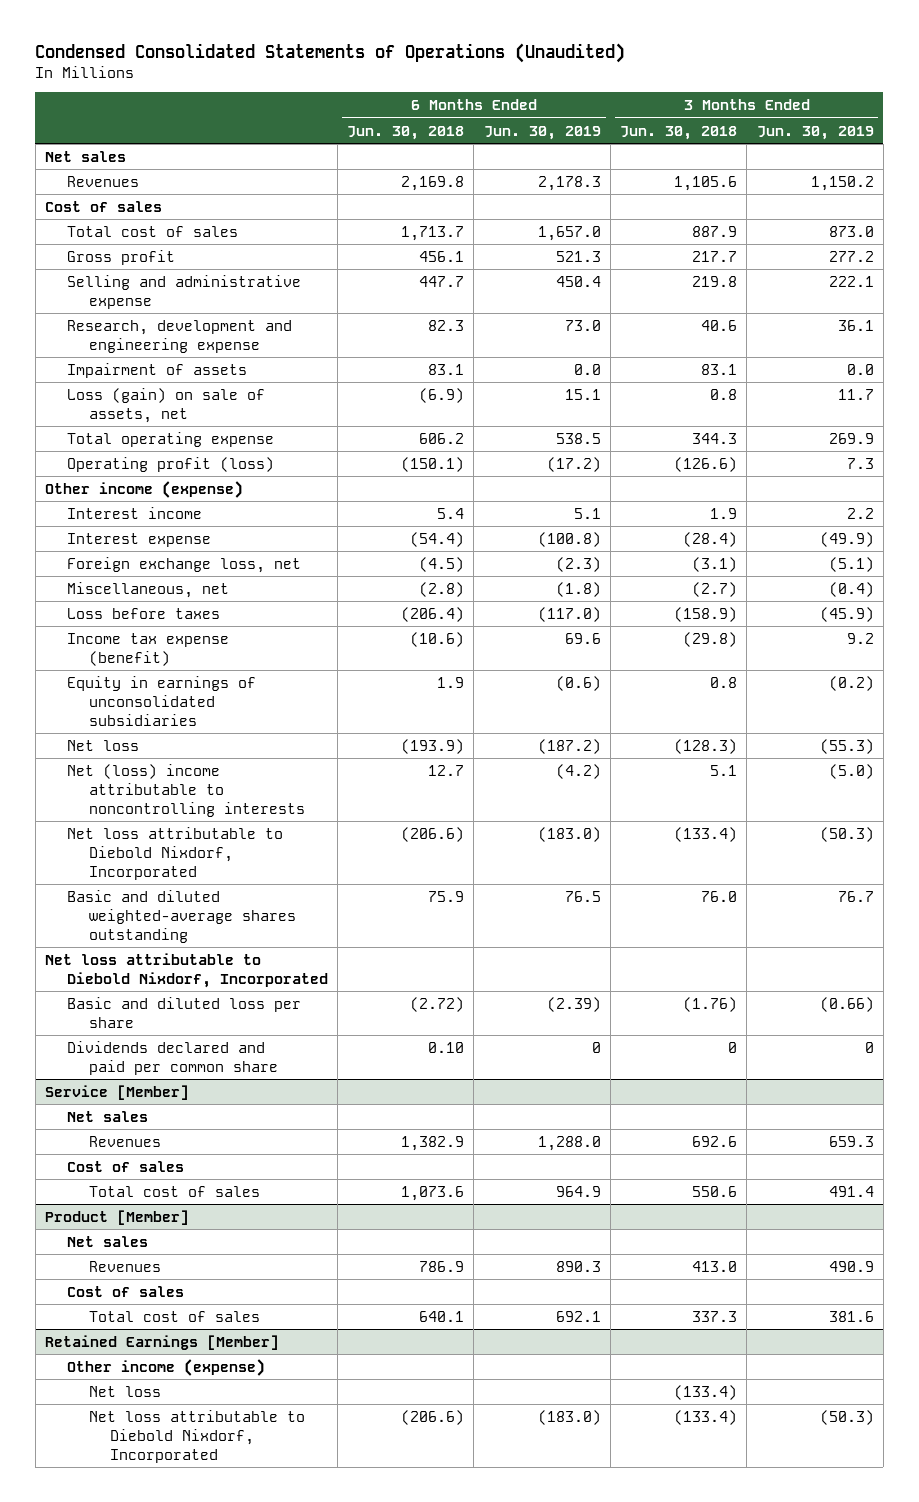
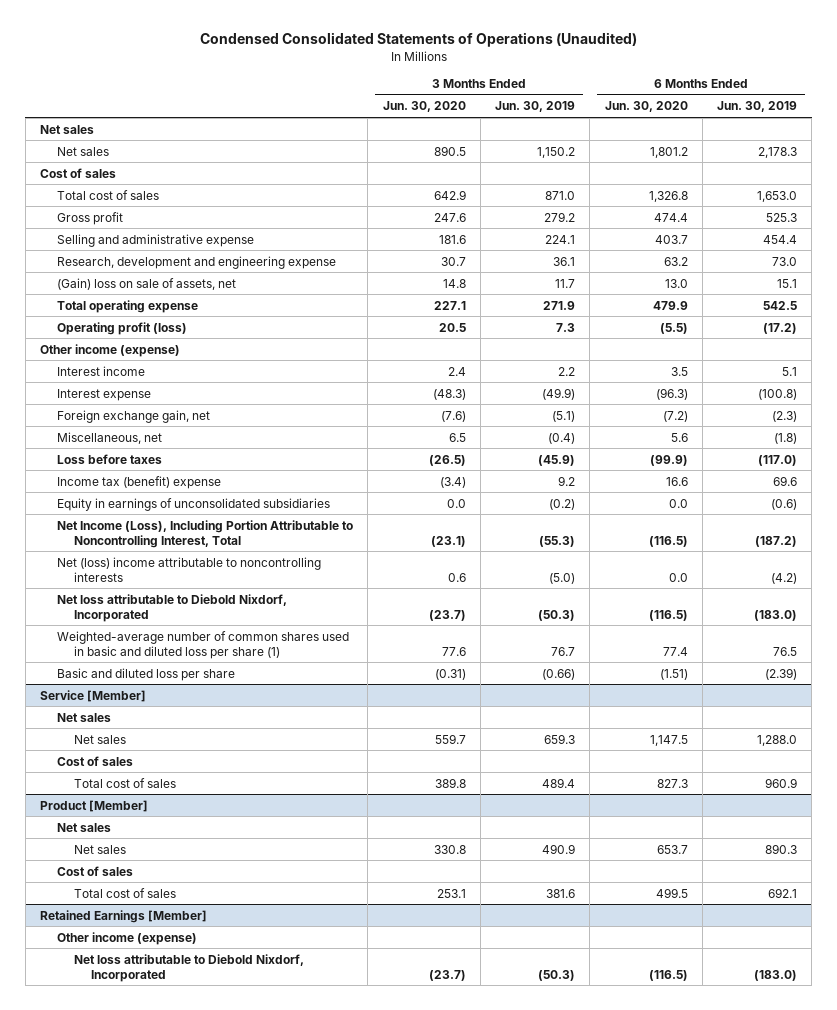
- | 6 Months Ended Jun. 30, 2018 | 6 Months Ended Jun. 30, 2019 | 3 Months Ended Jun. 30, 2018 | 3 Months Ended Jun. 30, 2019
+ | 3 Months Ended Jun. 30, 2020 | 3 Months Ended Jun. 30, 2019 | 6 Months Ended Jun. 30, 2020 | 6 Months Ended Jun. 30, 2019
- Revenues | 2,169.8 | 2,178.3 | 1,105.6 | 1,150.2
+ Net sales | 890.5 | 1,150.2 | 1,801.2 | 2,178.3
- Total cost of sales | 1,713.7 | 1,657.0 | 887.9 | 873.0
- Gross profit | 456.1 | 521.3 | 217.7 | 277.2
- Selling and administrative expense | 447.7 | 450.4 | 219.8 | 222.1
+ Total cost of sales | 642.9 | 871.0 | 1,326.8 | 1,653.0
+ Gross profit | 247.6 | 279.2 | 474.4 | 525.3
+ Selling and administrative expense | 181.6 | 224.1 | 403.7 | 454.4
- Impairment of assets | 83.1 | 0.0 | 83.1 | 0.0
- Loss (gain) on sale of assets, net | (6.9) | 15.1 | 0.8 | 11.7
- Total operating expense | 606.2 | 538.5 | 344.3 | 269.9
+ (Gain) loss on sale of assets, net | 14.8 | 11.7 | 13.0 | 15.1
+ Total operating expense | 227.1 | 271.9 | 479.9 | 542.5
- Foreign exchange loss, net | (4.5) | (2.3) | (3.1) | (5.1)
+ Foreign exchange gain, net | (7.6) | (5.1) | (7.2) | (2.3)
- Income tax expense (benefit) | (10.6) | 69.6 | (29.8) | 9.2
+ Income tax (benefit) expense | (3.4) | 9.2 | 16.6 | 69.6
- Net loss | (193.9) | (187.2) | (128.3) | (55.3)
+ Net Income (Loss), Including Portion Attributable to Noncontrolling Interest, Total | (23.1) | (55.3) | (116.5) | (187.2)
- Basic and diluted weighted-average shares outstanding | 75.9 | 76.5 | 76.0 | 76.7
- Net loss attributable to Diebold Nixdorf, Incorporated
+ Weighted-average number of common shares used in basic and diluted loss per share (1) | 77.6 | 76.7 | 77.4 | 76.5
- Dividends declared and paid per common share | 0.10 | 0 | 0 | 0
@ Service [Member]
- Revenues | 1,382.9 | 1,288.0 | 692.6 | 659.3
+ Net sales | 559.7 | 659.3 | 1,147.5 | 1,288.0
- Total cost of sales | 1,073.6 | 964.9 | 550.6 | 491.4
+ Total cost of sales | 389.8 | 489.4 | 827.3 | 960.9
@ Product [Member]
- Revenues | 786.9 | 890.3 | 413.0 | 490.9
+ Net sales | 330.8 | 490.9 | 653.7 | 890.3
@ Retained Earnings [Member]
- Net loss | | | (133.4) |

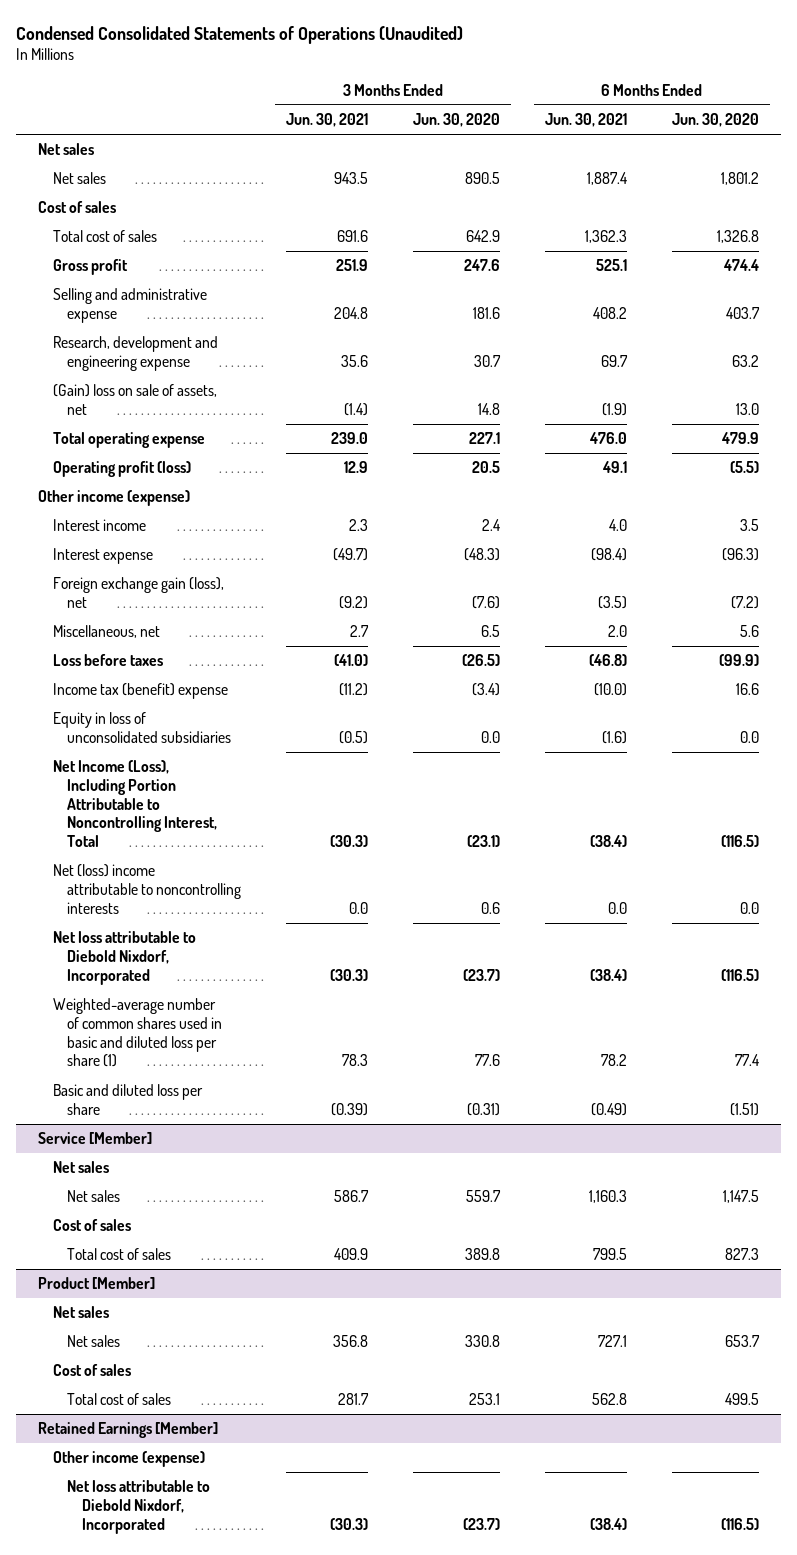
- | 3 Months Ended Jun. 30, 2020 | 3 Months Ended Jun. 30, 2019 | 6 Months Ended Jun. 30, 2020 | 6 Months Ended Jun. 30, 2019
+ | 3 Months Ended Jun. 30, 2021 | 3 Months Ended Jun. 30, 2020 | 6 Months Ended Jun. 30, 2021 | 6 Months Ended Jun. 30, 2020
- Foreign exchange gain, net | (7.6) | (5.1) | (7.2) | (2.3)
+ Foreign exchange gain (loss), net | (9.2) | (7.6) | (3.5) | (7.2)
- Equity in earnings of unconsolidated subsidiaries | 0.0 | (0.2) | 0.0 | (0.6)
+ Equity in loss of unconsolidated subsidiaries | (0.5) | 0.0 | (1.6) | 0.0

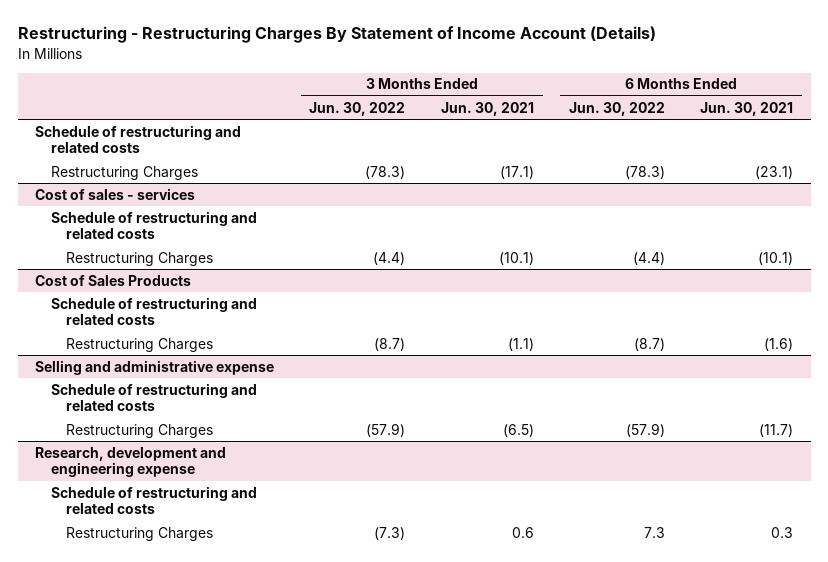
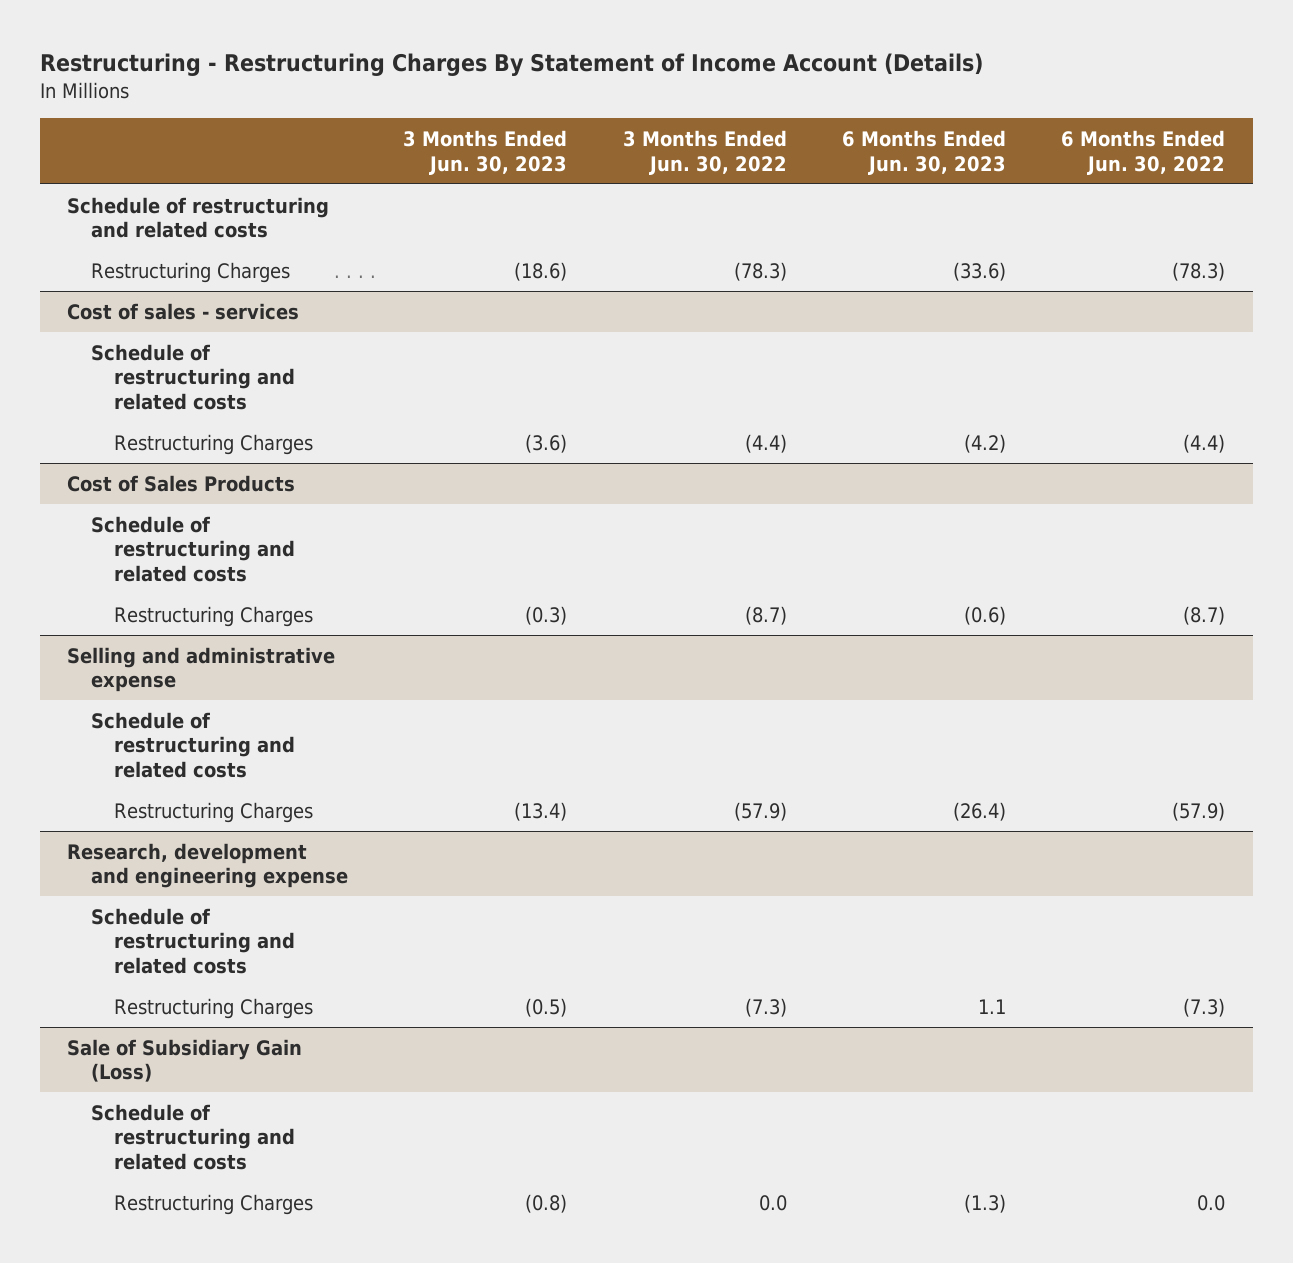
- | 3 Months Ended Jun. 30, 2022 | 3 Months Ended Jun. 30, 2021 | 6 Months Ended Jun. 30, 2022 | 6 Months Ended Jun. 30, 2021
+ | 3 Months Ended Jun. 30, 2023 | 3 Months Ended Jun. 30, 2022 | 6 Months Ended Jun. 30, 2023 | 6 Months Ended Jun. 30, 2022
@ Research, development and engineering expense
- Restructuring Charges | (7.3) | 0.6 | 7.3 | 0.3
+ Restructuring Charges | (0.5) | (7.3) | 1.1 | (7.3)
+ Sale of Subsidiary Gain (Loss)
+ Schedule of restructuring and related costs
+ Restructuring Charges | (0.8) | 0.0 | (1.3) | 0.0

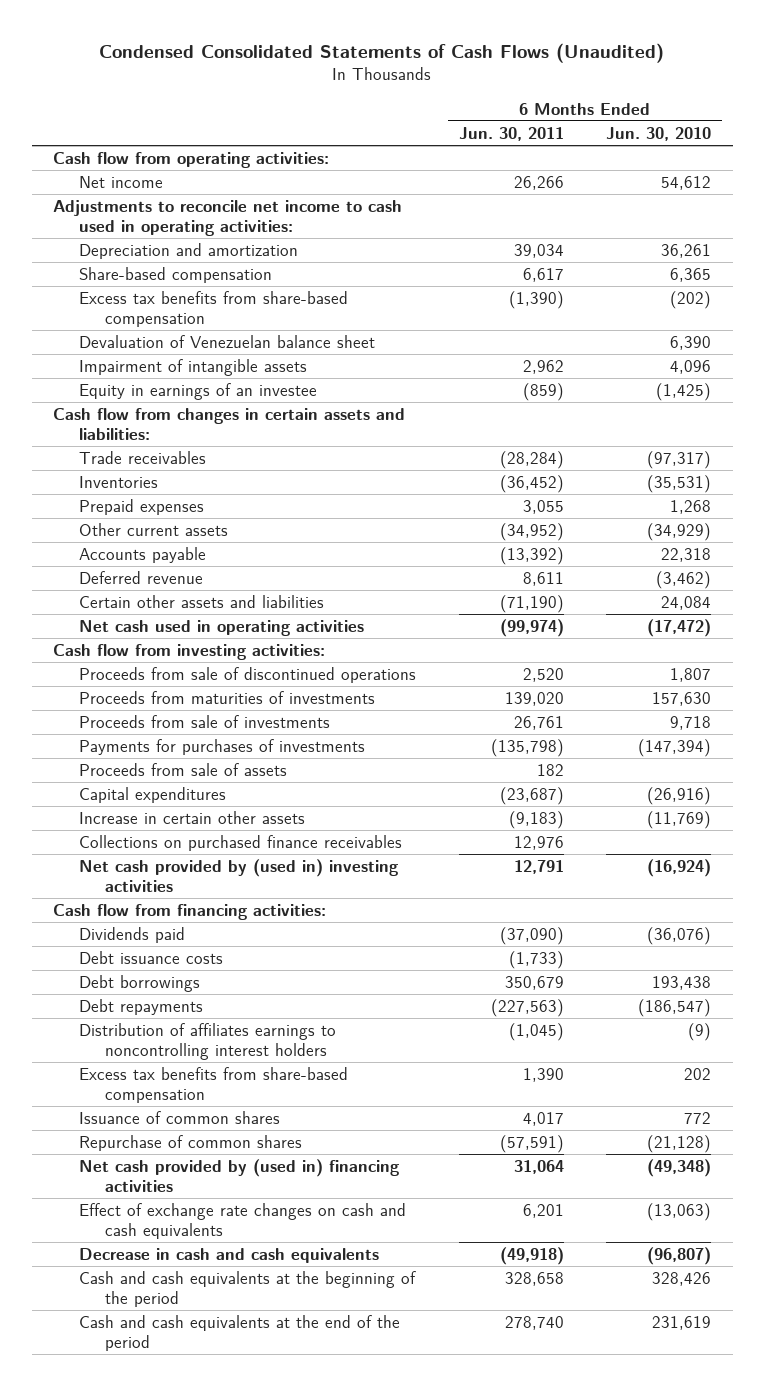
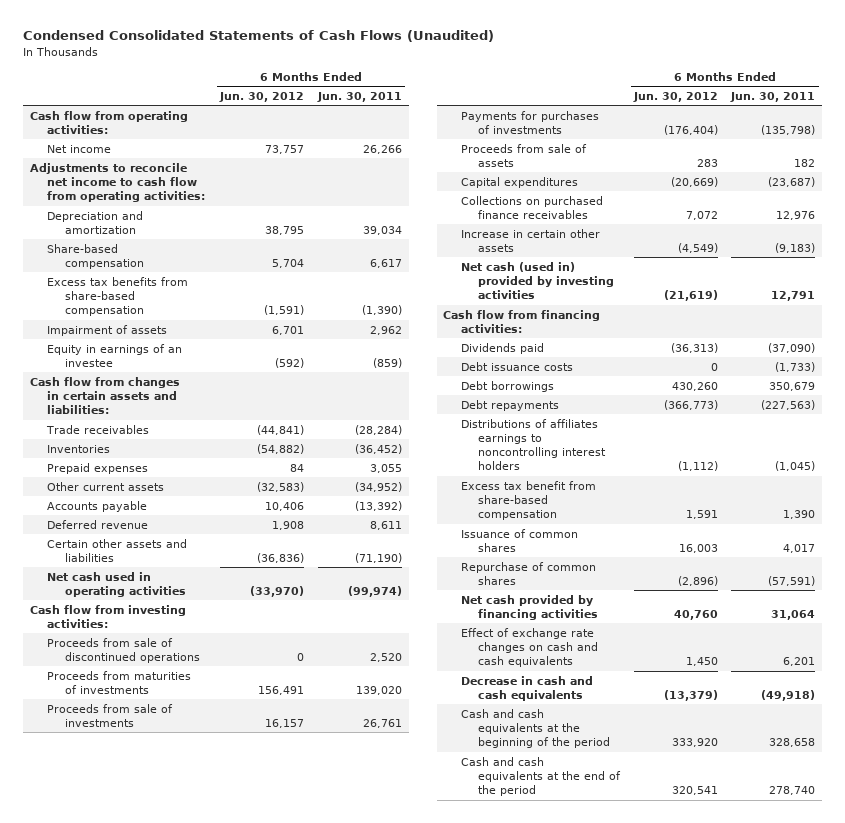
- | 6 Months Ended Jun. 30, 2011 | 6 Months Ended Jun. 30, 2010
+ | 6 Months Ended Jun. 30, 2012 | 6 Months Ended Jun. 30, 2011
- Adjustments to reconcile net income to cash used in operating activities:
+ Adjustments to reconcile net income to cash flow from operating activities:
- Devaluation of Venezuelan balance sheet | | 6,390
- Impairment of intangible assets | 2,962 | 4,096
+ Impairment of assets | 6,701 | 2,962
- Net cash provided by (used in) investing activities | 12,791 | (16,924)
moved down: Increase in certain other assets | (4,549) | (9,183)
+ Net cash (used in) provided by investing activities | (21,619) | 12,791
- Distribution of affiliates earnings to noncontrolling interest holders | (1,045) | (9)
- Excess tax benefits from share-based compensation | 1,390 | 202
+ Distributions of affiliates earnings to noncontrolling interest holders | (1,112) | (1,045)
+ Excess tax benefit from share-based compensation | 1,591 | 1,390
- Net cash provided by (used in) financing activities | 31,064 | (49,348)
+ Net cash provided by financing activities | 40,760 | 31,064

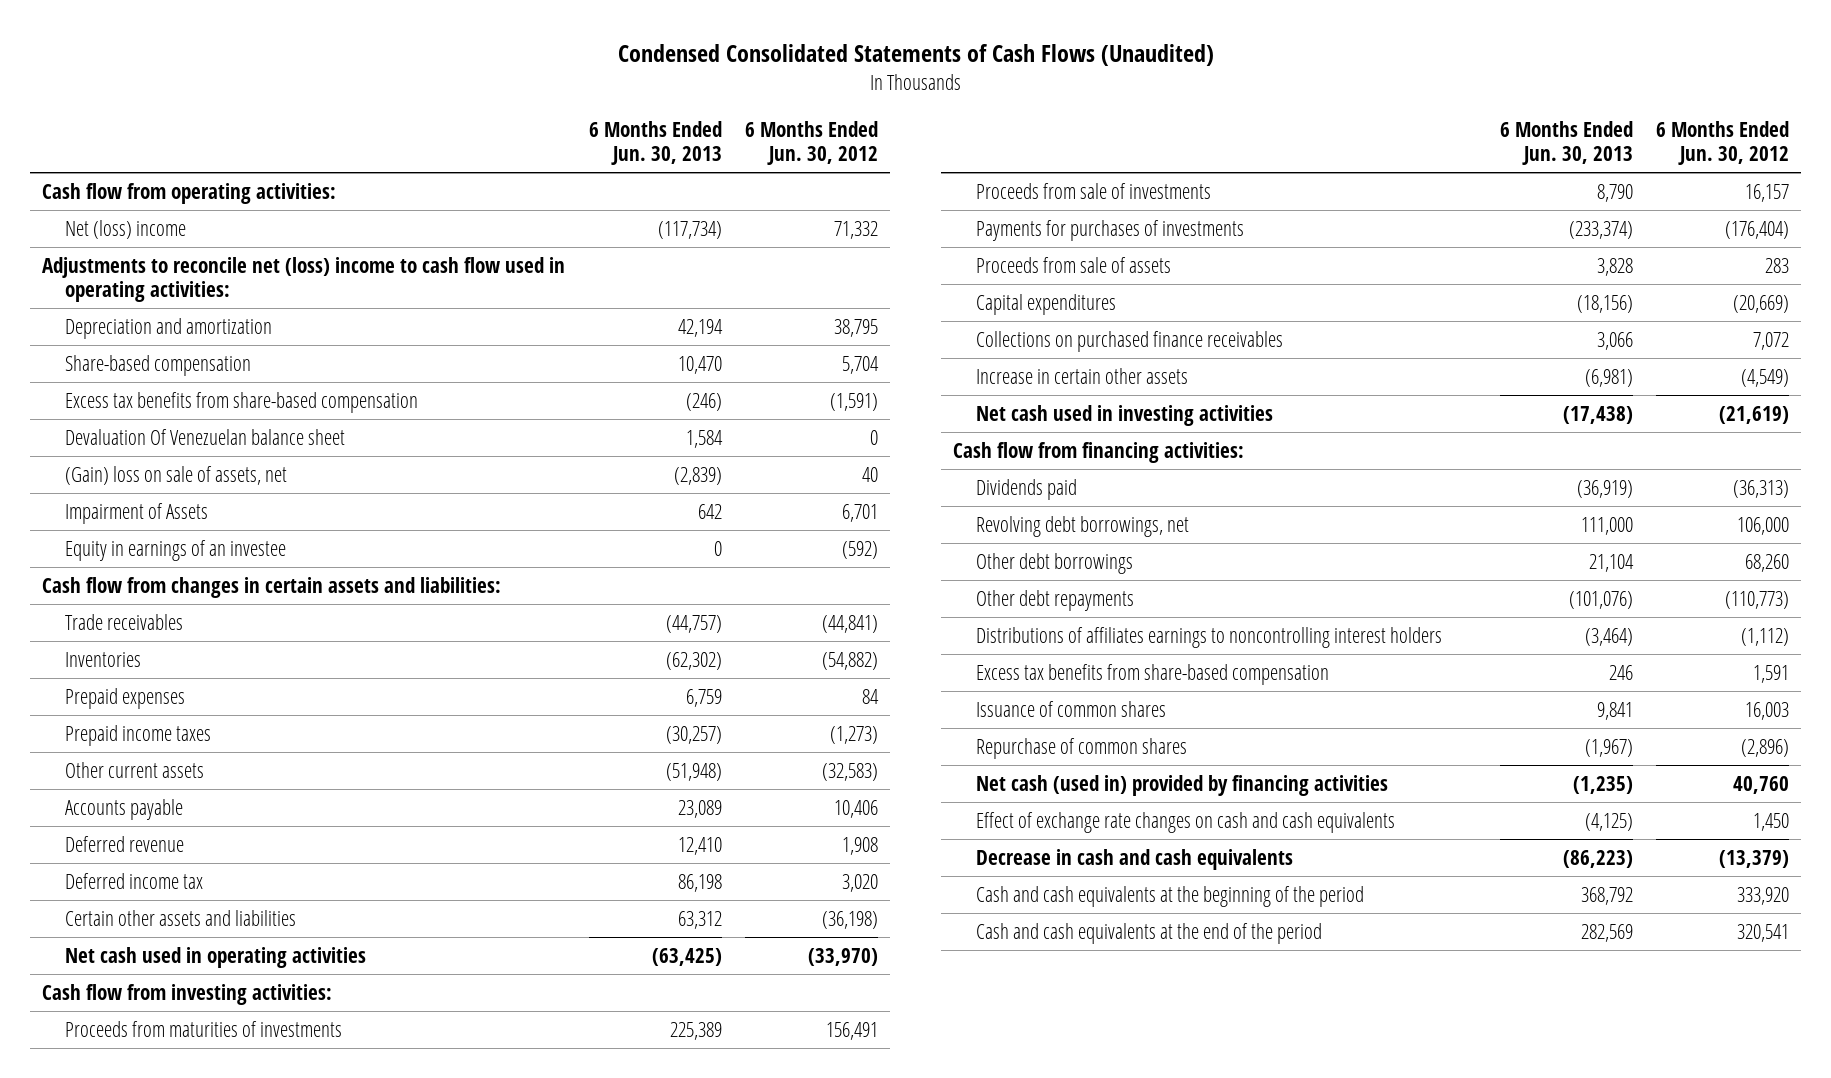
- | 6 Months Ended Jun. 30, 2012 | 6 Months Ended Jun. 30, 2011
+ | 6 Months Ended Jun. 30, 2013 | 6 Months Ended Jun. 30, 2012
- Net income | 73,757 | 26,266
- Adjustments to reconcile net income to cash flow from operating activities:
+ Net (loss) income | (117,734) | 71,332
+ Adjustments to reconcile net (loss) income to cash flow used in operating activities:
- Impairment of assets | 6,701 | 2,962
+ Devaluation Of Venezuelan balance sheet | 1,584 | 0
+ (Gain) loss on sale of assets, net | (2,839) | 40
+ Impairment of Assets | 642 | 6,701
+ Prepaid income taxes | (30,257) | (1,273)
- Certain other assets and liabilities | (36,836) | (71,190)
+ Deferred income tax | 86,198 | 3,020
+ Certain other assets and liabilities | 63,312 | (36,198)
- Proceeds from sale of discontinued operations | 0 | 2,520
- Net cash (used in) provided by investing activities | (21,619) | 12,791
+ Net cash used in investing activities | (17,438) | (21,619)
- Debt issuance costs | 0 | (1,733)
- Debt borrowings | 430,260 | 350,679
- Debt repayments | (366,773) | (227,563)
+ Revolving debt borrowings, net | 111,000 | 106,000
+ Other debt borrowings | 21,104 | 68,260
+ Other debt repayments | (101,076) | (110,773)
- Excess tax benefit from share-based compensation | 1,591 | 1,390
+ Excess tax benefits from share-based compensation | 246 | 1,591
- Net cash provided by financing activities | 40,760 | 31,064
+ Net cash (used in) provided by financing activities | (1,235) | 40,760

